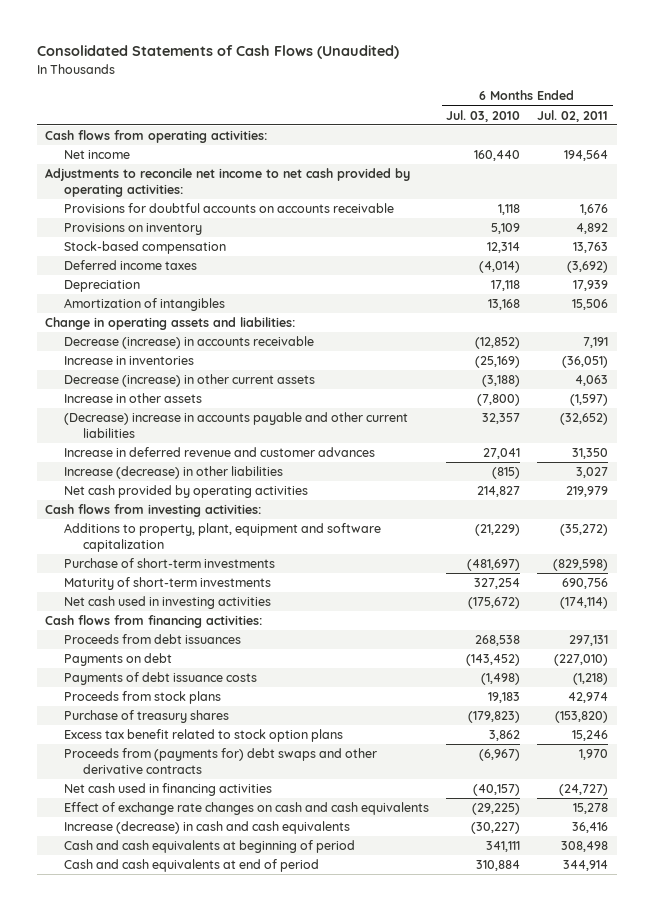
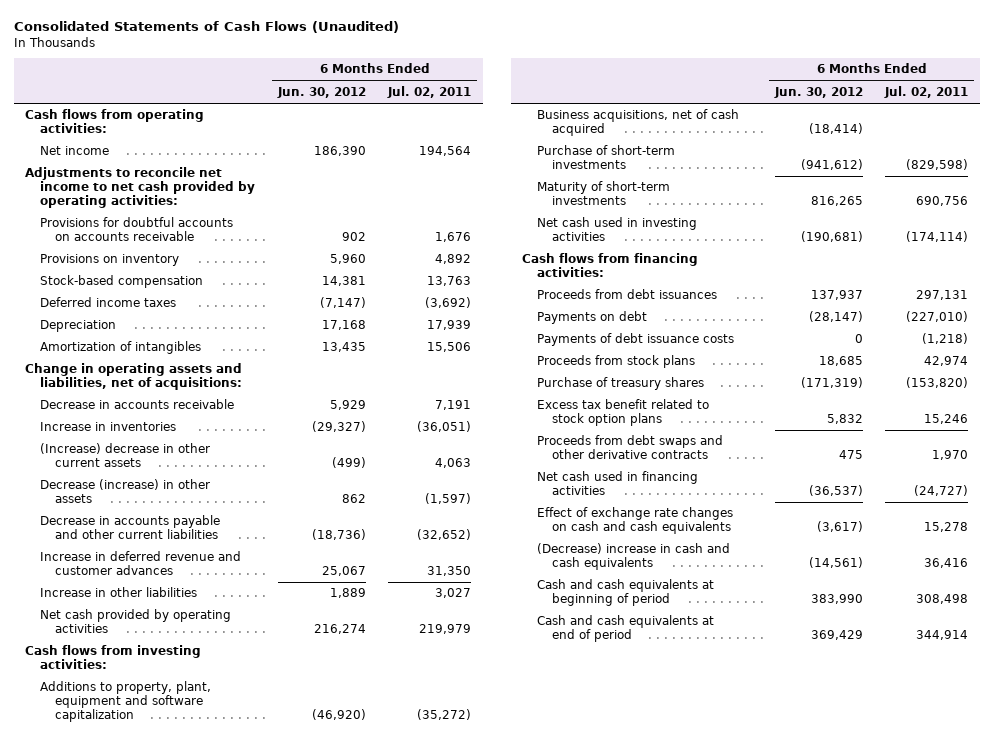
- | 6 Months Ended Jul. 03, 2010 | 6 Months Ended Jul. 02, 2011
+ | 6 Months Ended Jun. 30, 2012 | 6 Months Ended Jul. 02, 2011
- Change in operating assets and liabilities:
- Decrease (increase) in accounts receivable | (12,852) | 7,191
+ Change in operating assets and liabilities, net of acquisitions:
+ Decrease in accounts receivable | 5,929 | 7,191
- Decrease (increase) in other current assets | (3,188) | 4,063
- Increase in other assets | (7,800) | (1,597)
- (Decrease) increase in accounts payable and other current liabilities | 32,357 | (32,652)
+ (Increase) decrease in other current assets | (499) | 4,063
+ Decrease (increase) in other assets | 862 | (1,597)
+ Decrease in accounts payable and other current liabilities | (18,736) | (32,652)
- Increase (decrease) in other liabilities | (815) | 3,027
+ Increase in other liabilities | 1,889 | 3,027
+ Business acquisitions, net of cash acquired | (18,414) |
- Proceeds from (payments for) debt swaps and other derivative contracts | (6,967) | 1,970
+ Proceeds from debt swaps and other derivative contracts | 475 | 1,970
- Increase (decrease) in cash and cash equivalents | (30,227) | 36,416
+ (Decrease) increase in cash and cash equivalents | (14,561) | 36,416

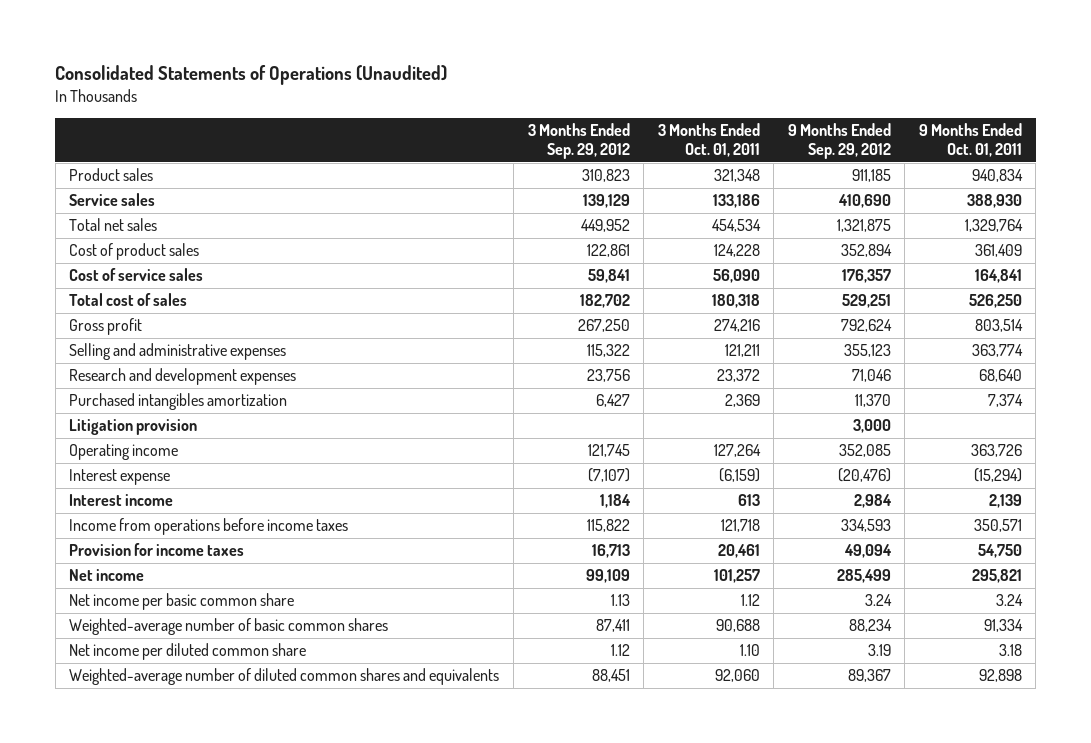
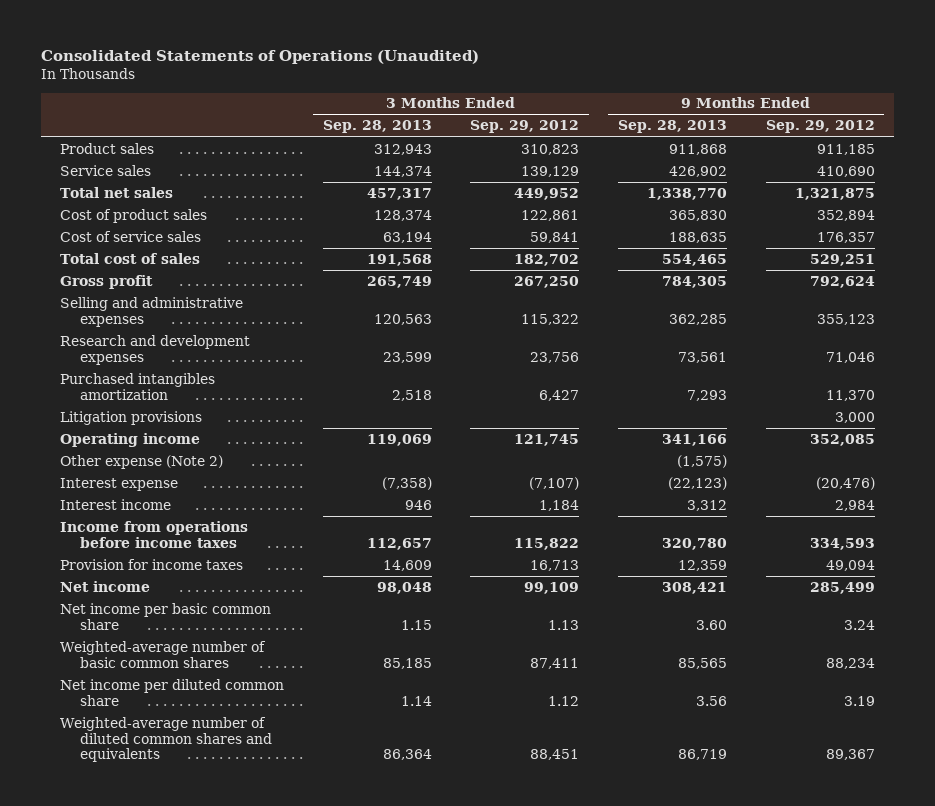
- | 3 Months Ended Sep. 29, 2012 | 3 Months Ended Oct. 01, 2011 | 9 Months Ended Sep. 29, 2012 | 9 Months Ended Oct. 01, 2011
+ | 3 Months Ended Sep. 28, 2013 | 3 Months Ended Sep. 29, 2012 | 9 Months Ended Sep. 28, 2013 | 9 Months Ended Sep. 29, 2012
- Litigation provision | | | 3,000 |
+ Litigation provisions | | | | 3,000
+ Other expense (Note 2) | | | (1,575) |

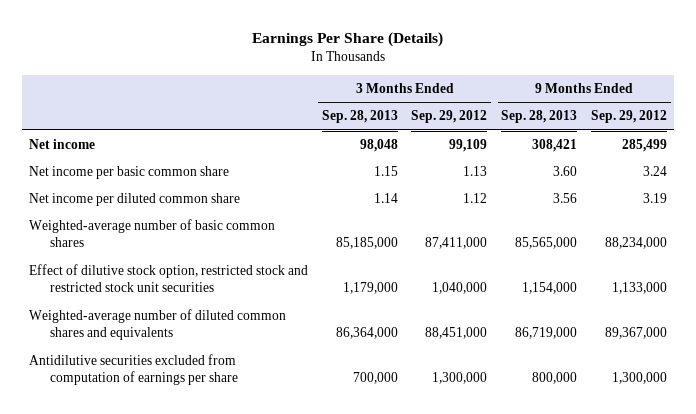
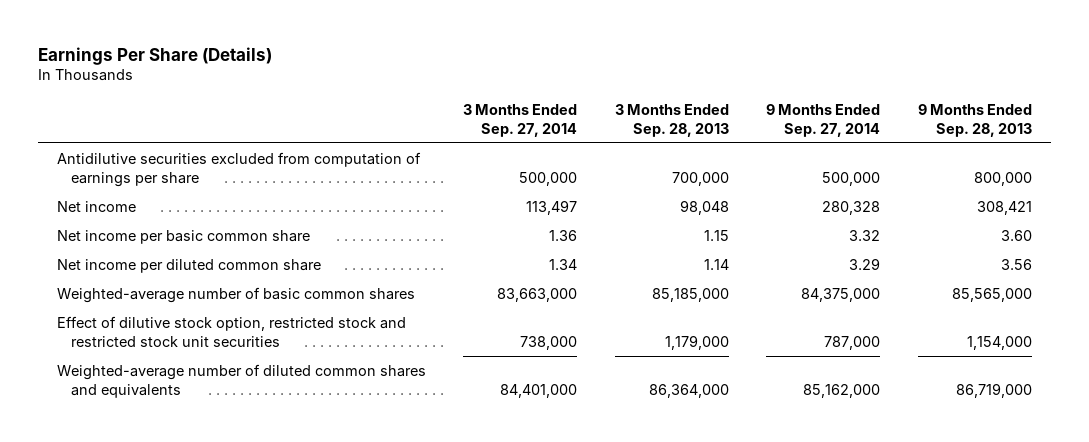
- | 3 Months Ended Sep. 28, 2013 | 3 Months Ended Sep. 29, 2012 | 9 Months Ended Sep. 28, 2013 | 9 Months Ended Sep. 29, 2012
+ | 3 Months Ended Sep. 27, 2014 | 3 Months Ended Sep. 28, 2013 | 9 Months Ended Sep. 27, 2014 | 9 Months Ended Sep. 28, 2013
moved up: Antidilutive securities excluded from computation of earnings per share | 500,000 | 700,000 | 500,000 | 800,000

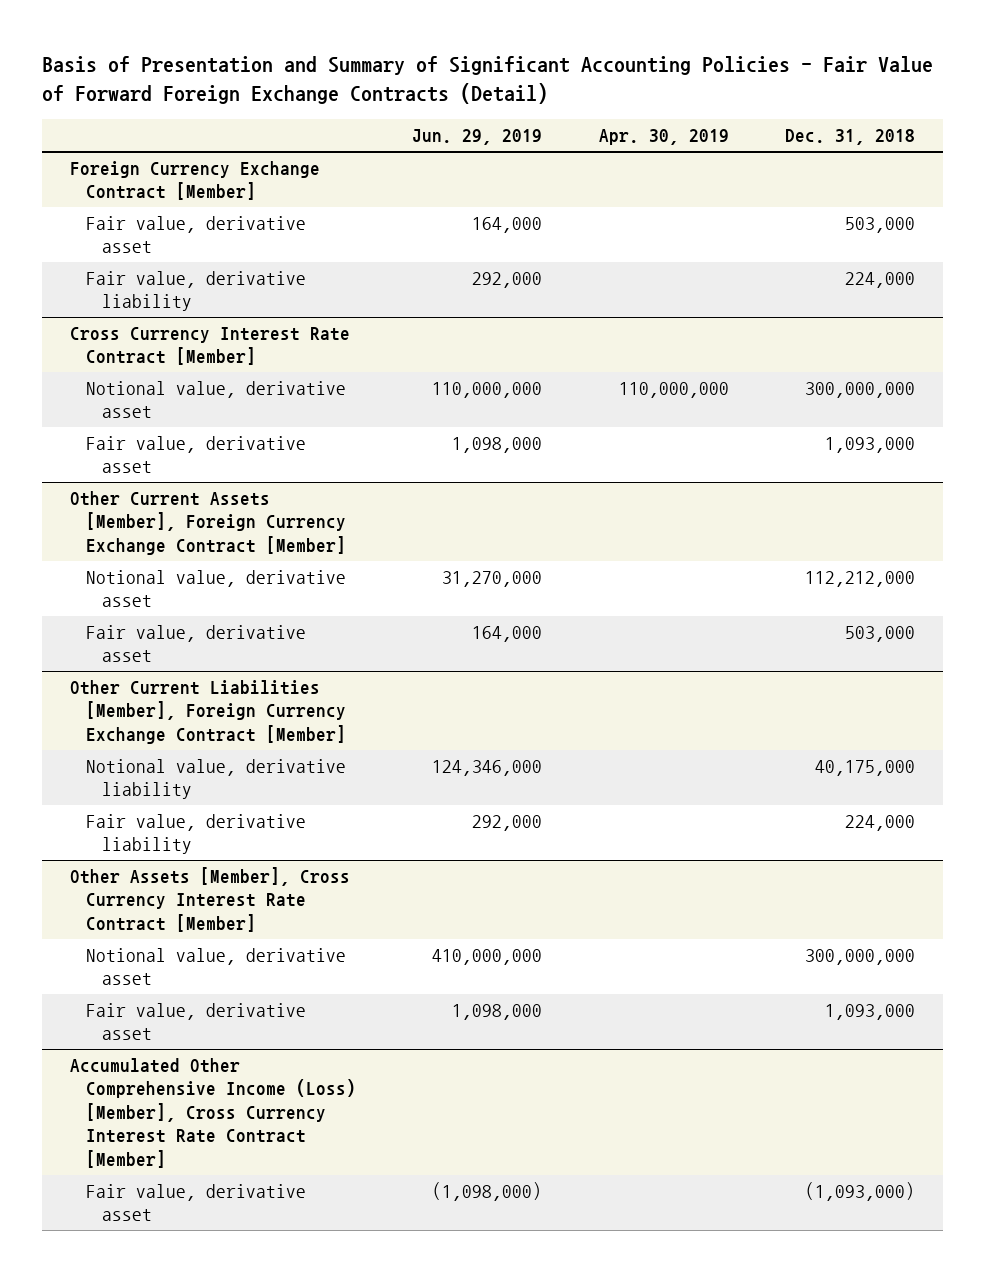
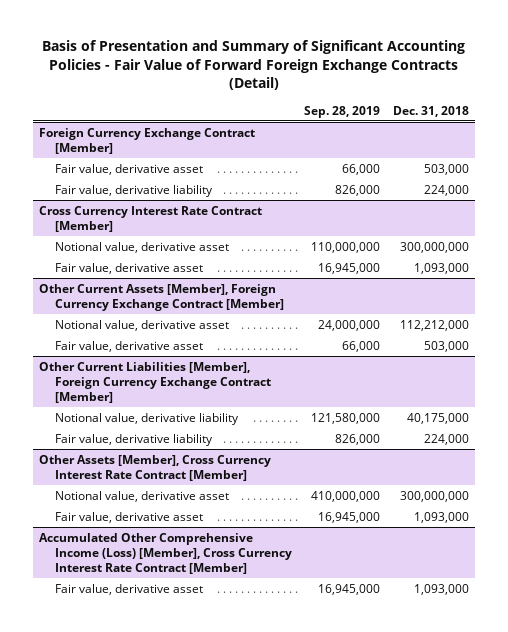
- | Jun. 29, 2019 | Apr. 30, 2019 | Dec. 31, 2018
+ | Sep. 28, 2019 | Dec. 31, 2018
@ Accumulated Other Comprehensive Income (Loss) [Member], Cross Currency Interest Rate Contract [Member]
- Fair value, derivative asset | (1,098,000) | | (1,093,000)
+ Fair value, derivative asset | 16,945,000 | 1,093,000

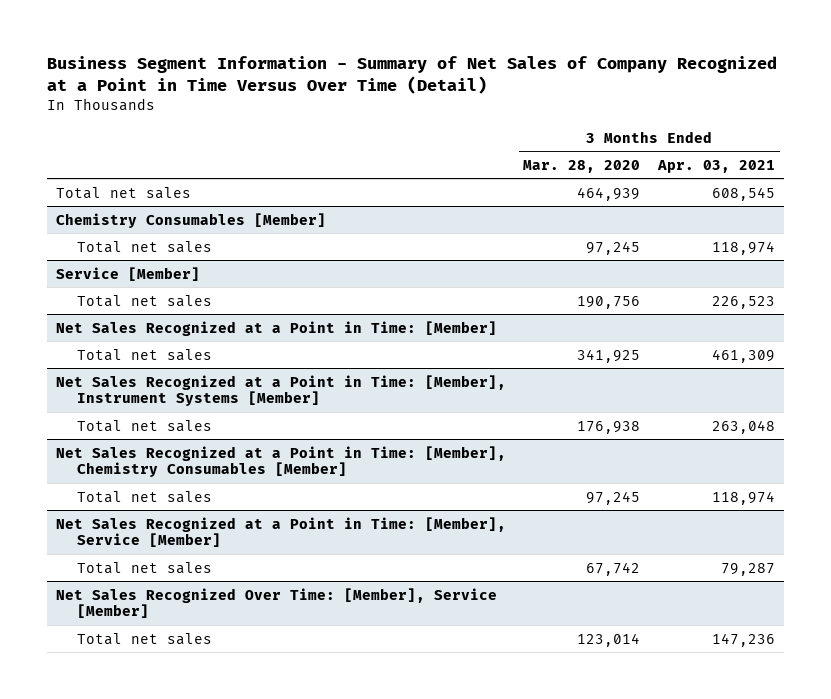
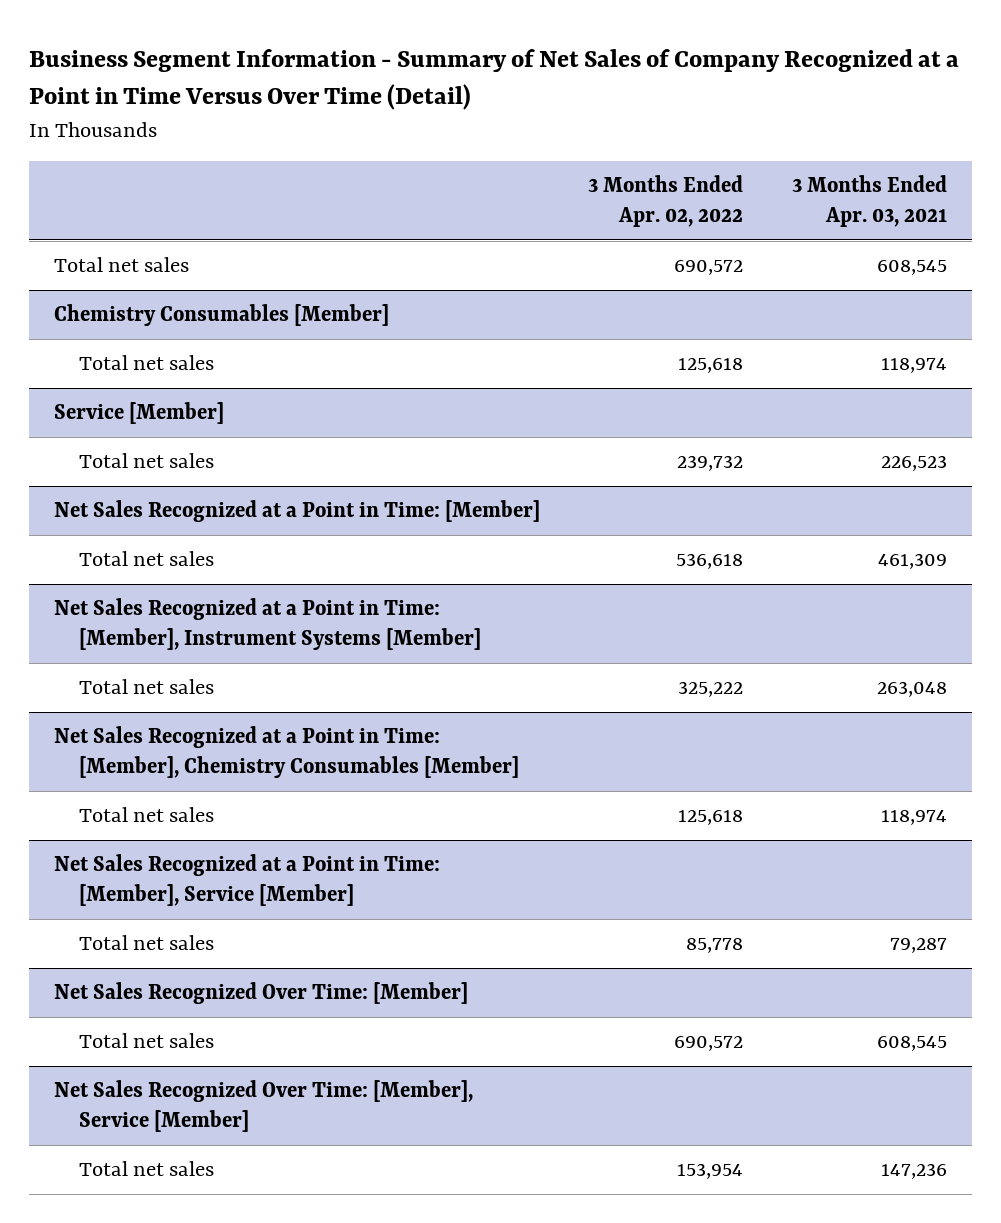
- | 3 Months Ended Mar. 28, 2020 | 3 Months Ended Apr. 03, 2021
+ | 3 Months Ended Apr. 02, 2022 | 3 Months Ended Apr. 03, 2021
+ Net Sales Recognized Over Time: [Member]
+ Total net sales | 690,572 | 608,545

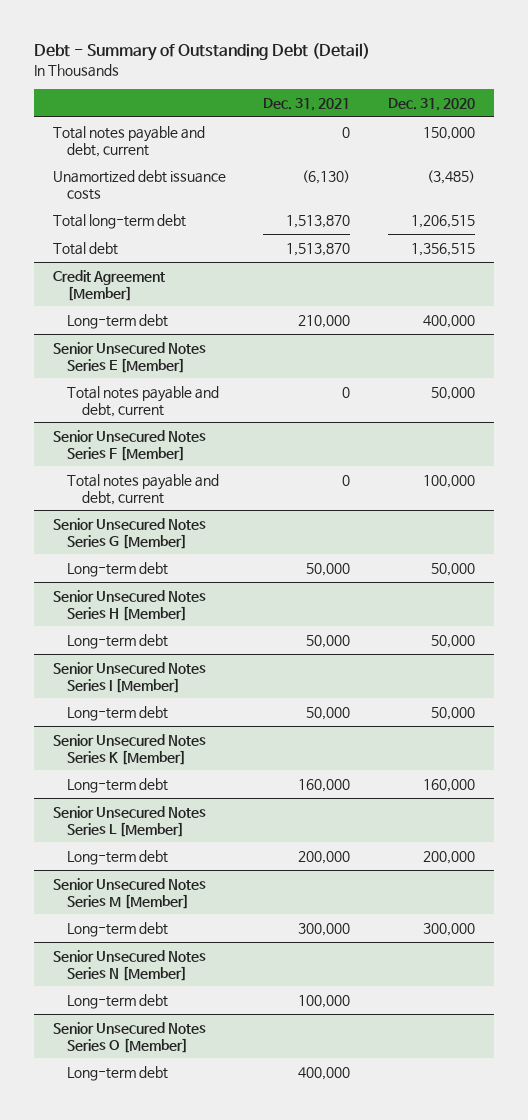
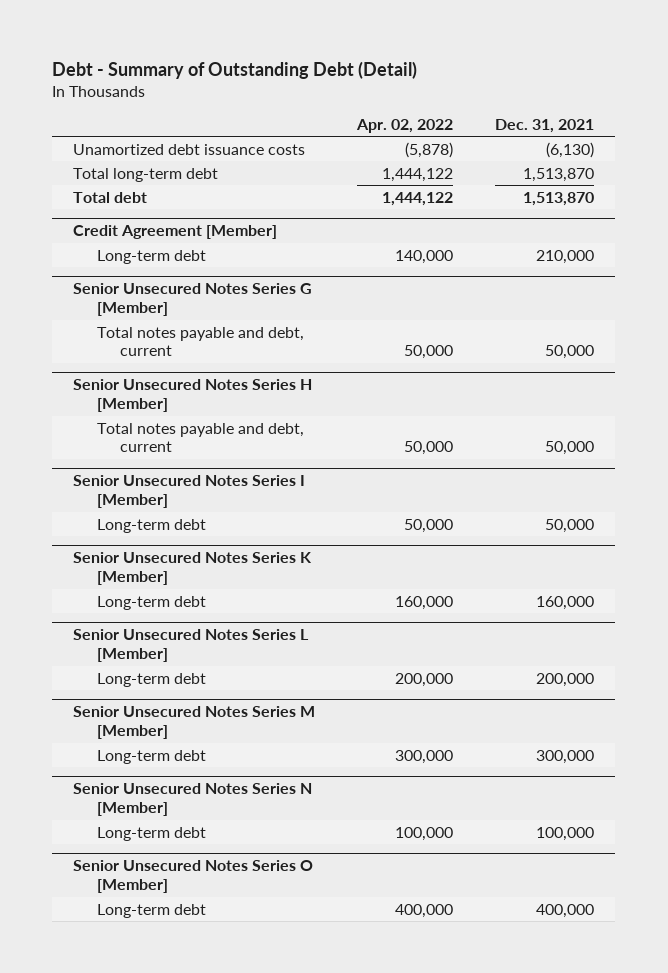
- | Dec. 31, 2021 | Dec. 31, 2020
+ | Apr. 02, 2022 | Dec. 31, 2021
- Total notes payable and debt, current | 0 | 150,000
- Senior Unsecured Notes Series E [Member]
- Total notes payable and debt, current | 0 | 50,000
- Senior Unsecured Notes Series F [Member]
- Total notes payable and debt, current | 0 | 100,000
@ Senior Unsecured Notes Series G [Member]
- Long-term debt | 50,000 | 50,000
+ Total notes payable and debt, current | 50,000 | 50,000
@ Senior Unsecured Notes Series H [Member]
- Long-term debt | 50,000 | 50,000
+ Total notes payable and debt, current | 50,000 | 50,000

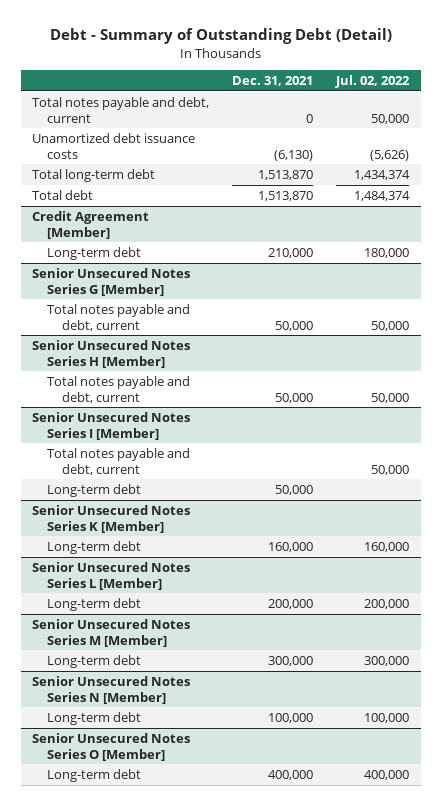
- | Apr. 02, 2022 | Dec. 31, 2021
+ | Dec. 31, 2021 | Jul. 02, 2022
+ Total notes payable and debt, current | 0 | 50,000
@ Senior Unsecured Notes Series I [Member]
+ Total notes payable and debt, current | | 50,000

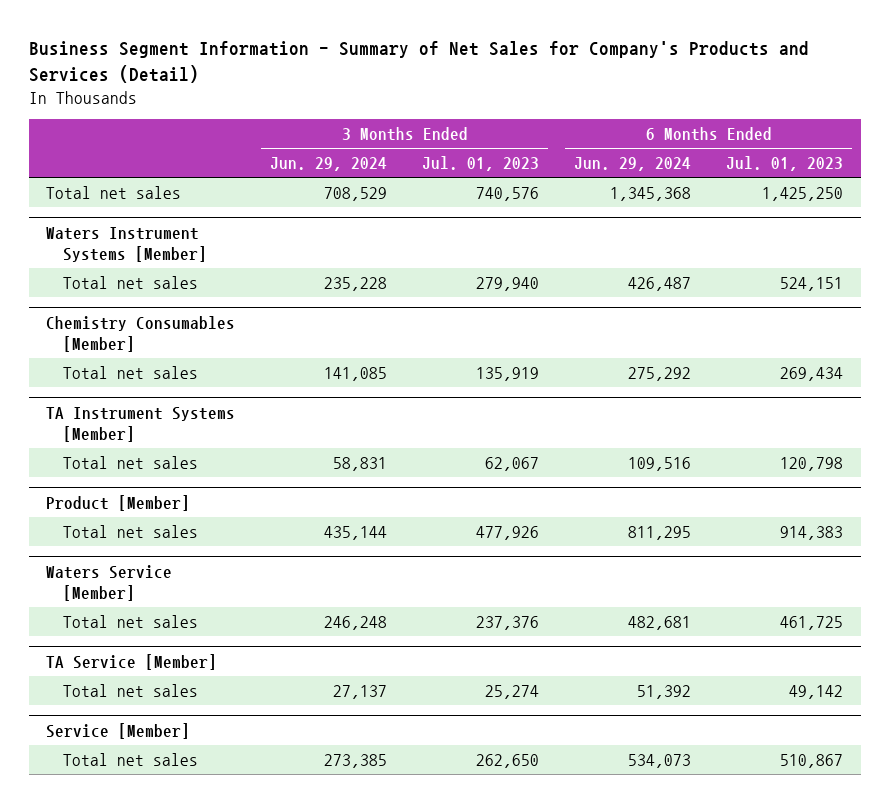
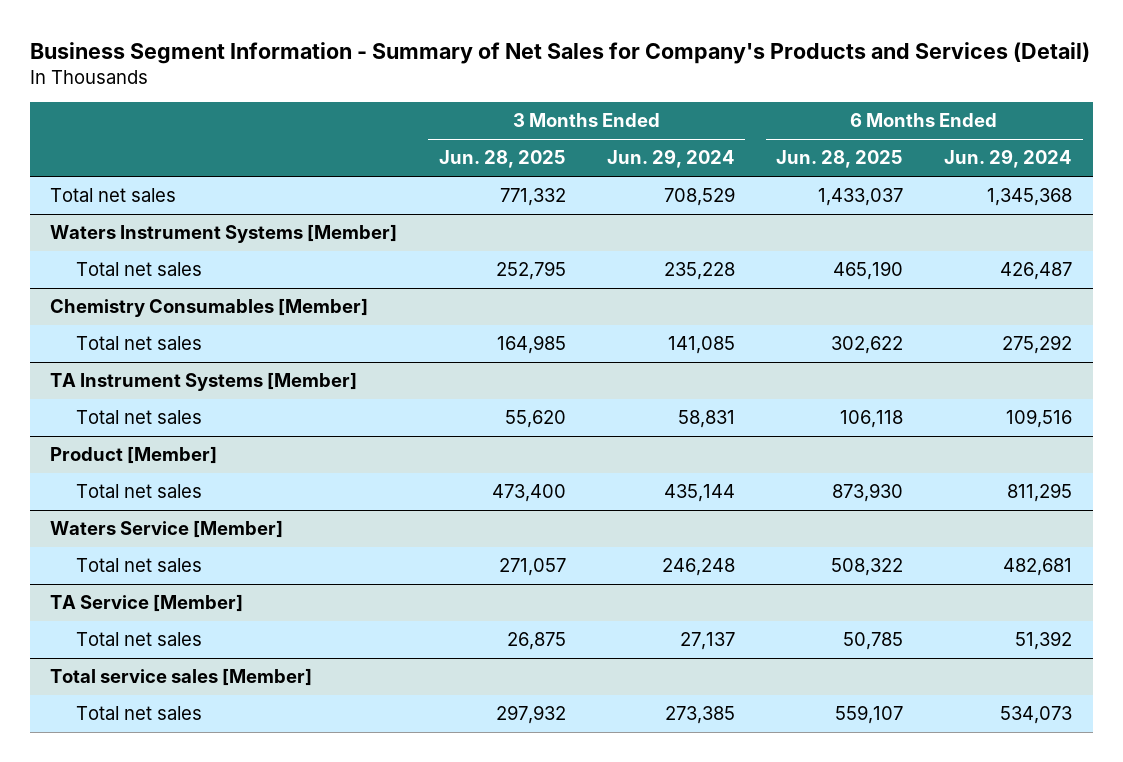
- | 3 Months Ended Jun. 29, 2024 | 3 Months Ended Jul. 01, 2023 | 6 Months Ended Jun. 29, 2024 | 6 Months Ended Jul. 01, 2023
+ | 3 Months Ended Jun. 28, 2025 | 3 Months Ended Jun. 29, 2024 | 6 Months Ended Jun. 28, 2025 | 6 Months Ended Jun. 29, 2024
- Service [Member]
+ Total service sales [Member]

